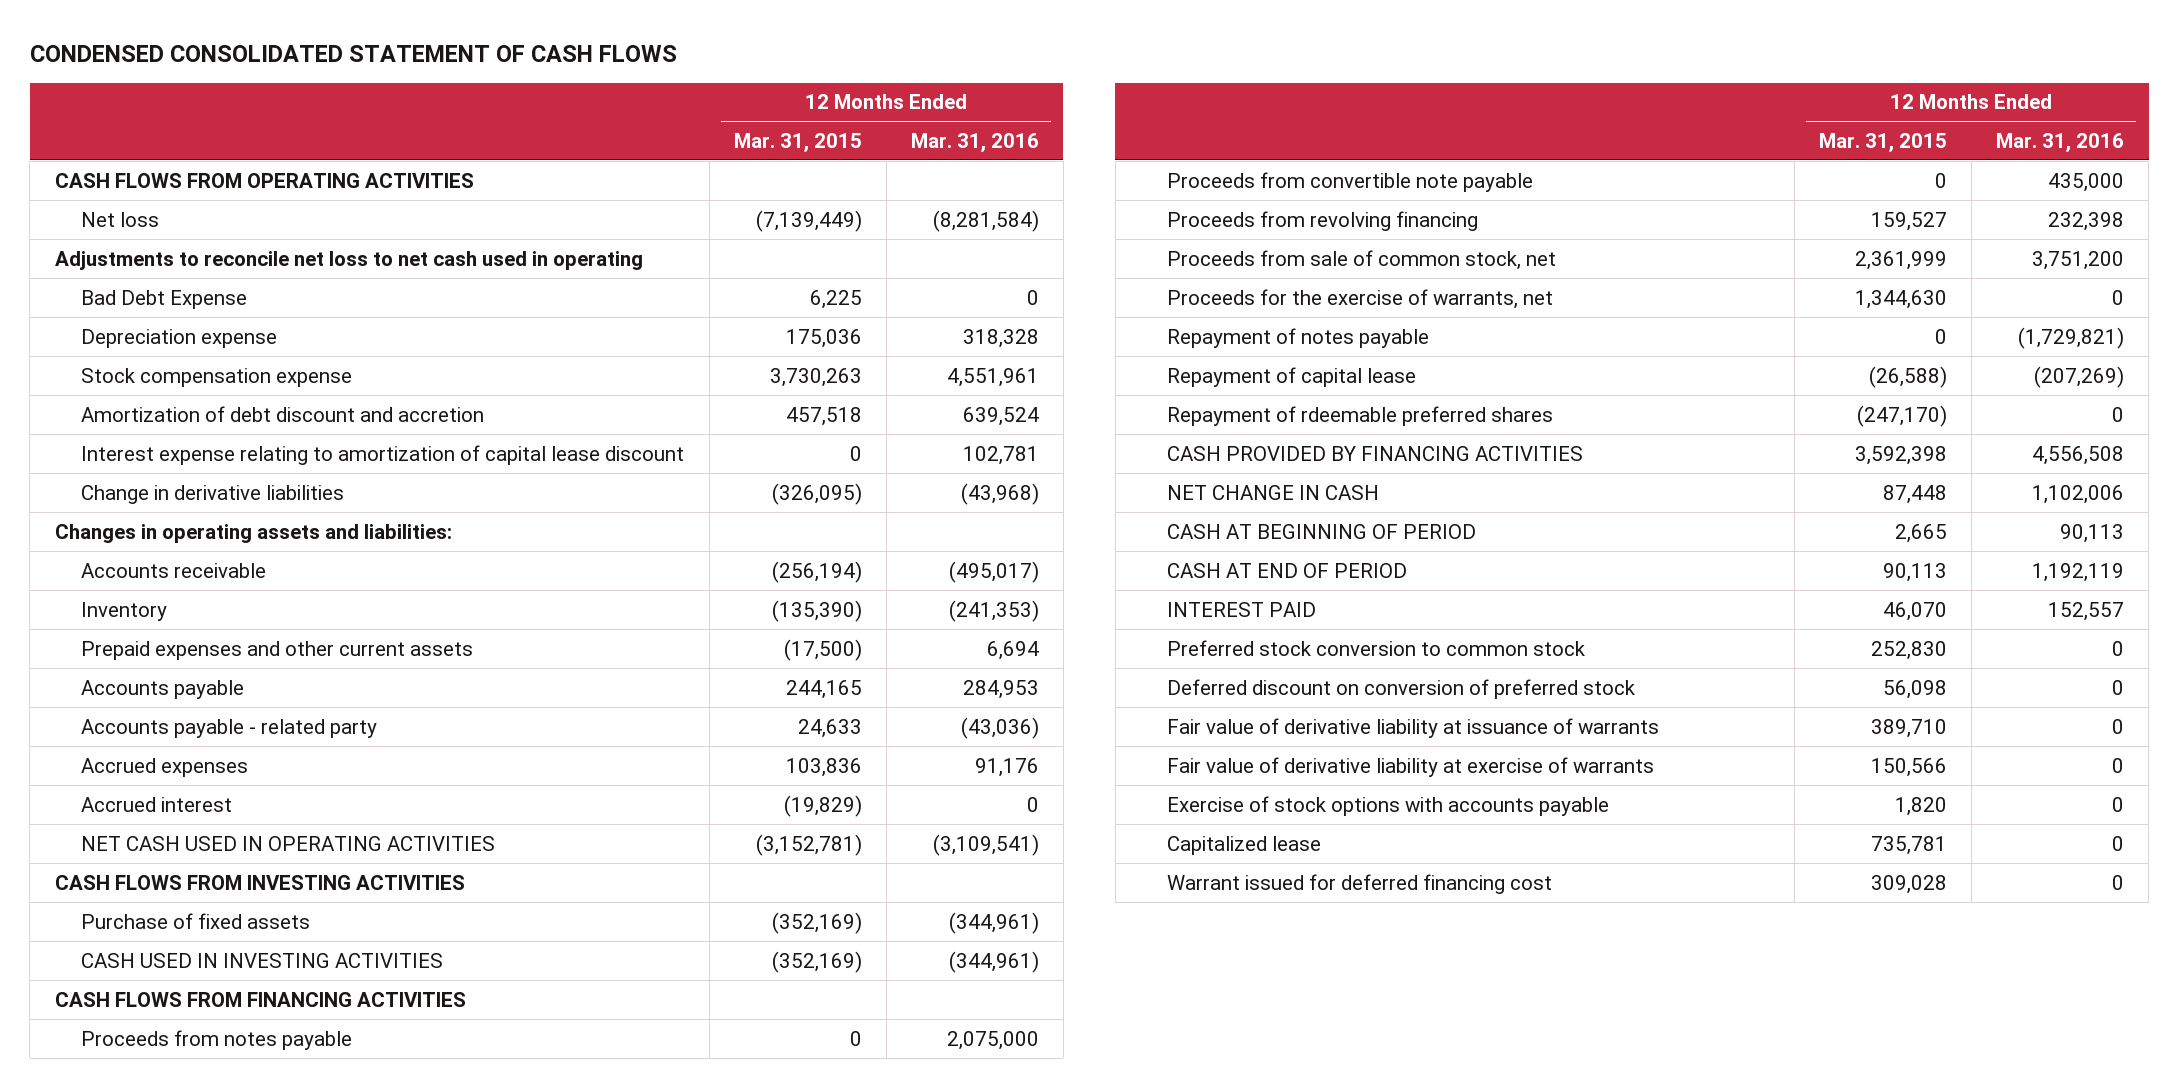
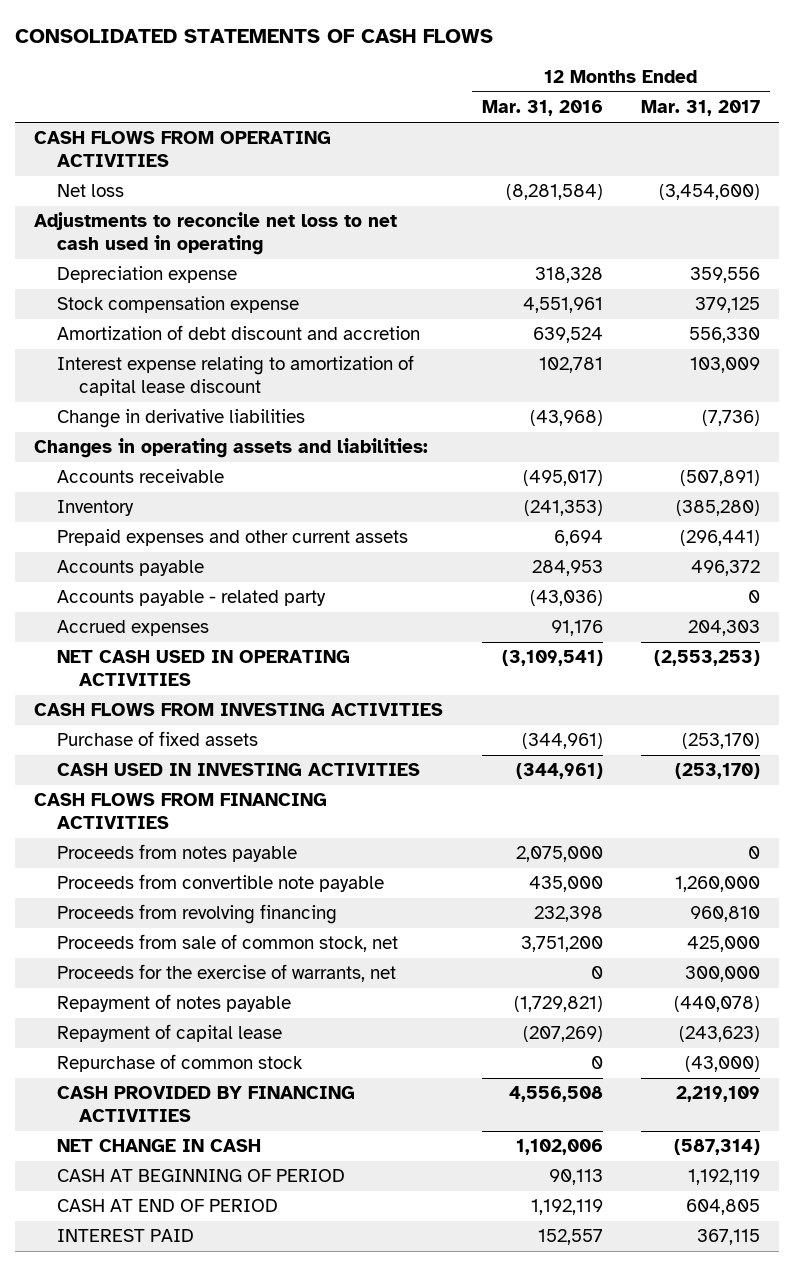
- CONDENSED CONSOLIDATED STATEMENT OF CASH FLOWS
+ CONSOLIDATED STATEMENTS OF CASH FLOWS
- | 12 Months Ended Mar. 31, 2015 | 12 Months Ended Mar. 31, 2016
+ | 12 Months Ended Mar. 31, 2016 | 12 Months Ended Mar. 31, 2017
- Bad Debt Expense | 6,225 | 0
- Accrued interest | (19,829) | 0
- Repayment of rdeemable preferred shares | (247,170) | 0
+ Repurchase of common stock | 0 | (43,000)
- Preferred stock conversion to common stock | 252,830 | 0
- Deferred discount on conversion of preferred stock | 56,098 | 0
- Fair value of derivative liability at issuance of warrants | 389,710 | 0
- Fair value of derivative liability at exercise of warrants | 150,566 | 0
- Exercise of stock options with accounts payable | 1,820 | 0
- Capitalized lease | 735,781 | 0
- Warrant issued for deferred financing cost | 309,028 | 0

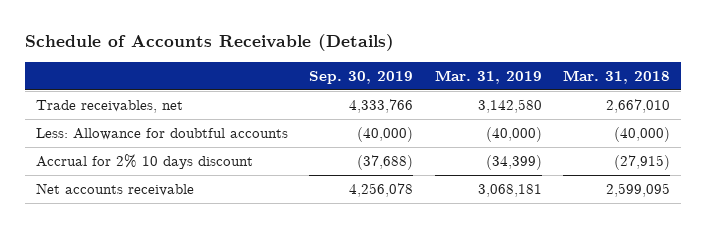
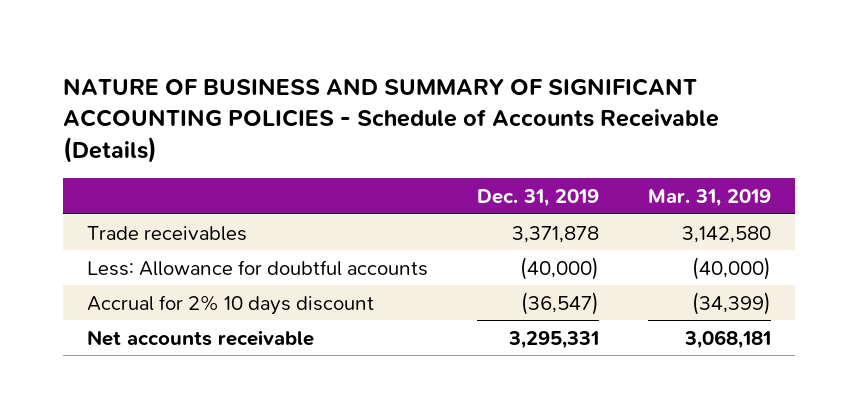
- Schedule of Accounts Receivable (Details)
+ NATURE OF BUSINESS AND SUMMARY OF SIGNIFICANT ACCOUNTING POLICIES - Schedule of Accounts Receivable (Details)
- | Sep. 30, 2019 | Mar. 31, 2019 | Mar. 31, 2018
+ | Dec. 31, 2019 | Mar. 31, 2019
- Trade receivables, net | 4,333,766 | 3,142,580 | 2,667,010
+ Trade receivables | 3,371,878 | 3,142,580

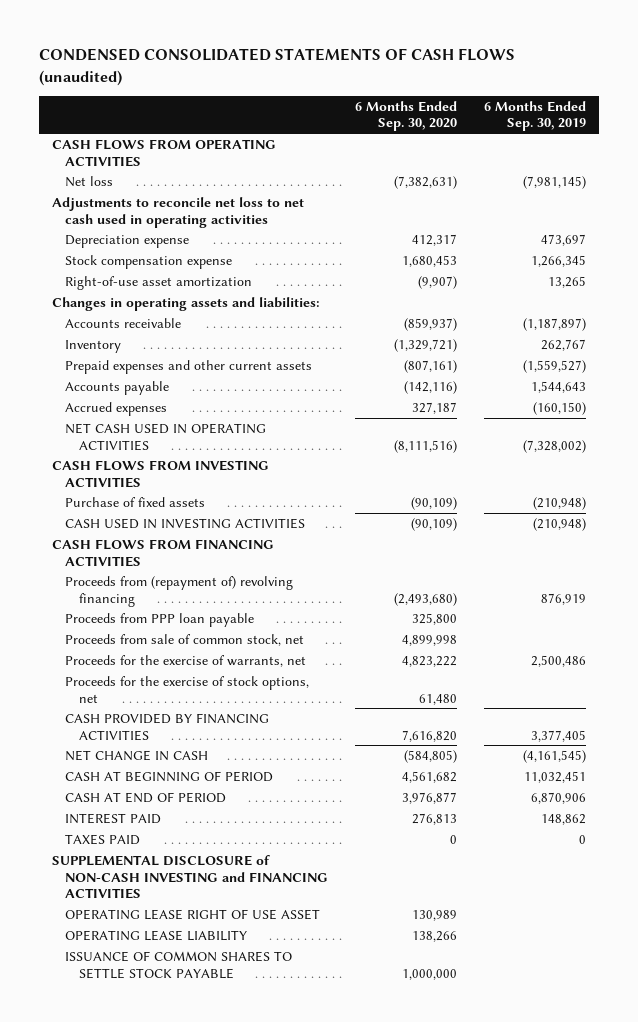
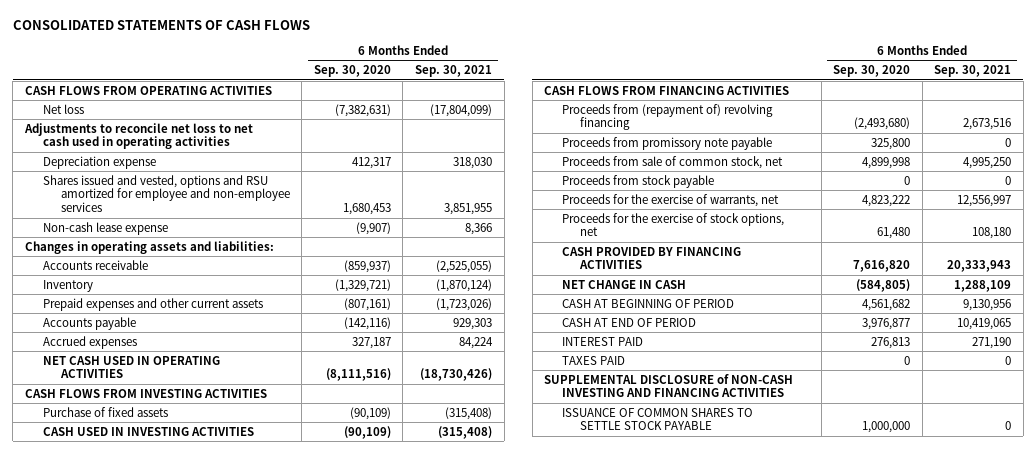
- CONDENSED CONSOLIDATED STATEMENTS OF CASH FLOWS (unaudited)
+ CONSOLIDATED STATEMENTS OF CASH FLOWS
- | 6 Months Ended Sep. 30, 2020 | 6 Months Ended Sep. 30, 2019
+ | 6 Months Ended Sep. 30, 2020 | 6 Months Ended Sep. 30, 2021
- Stock compensation expense | 1,680,453 | 1,266,345
- Right-of-use asset amortization | (9,907) | 13,265
+ Shares issued and vested, options and RSU amortized for employee and non-employee services | 1,680,453 | 3,851,955
+ Non-cash lease expense | (9,907) | 8,366
- Proceeds from PPP loan payable | 325,800 |
+ Proceeds from promissory note payable | 325,800 | 0
+ Proceeds from stock payable | 0 | 0
- SUPPLEMENTAL DISCLOSURE of NON-CASH INVESTING and FINANCING ACTIVITIES
- OPERATING LEASE RIGHT OF USE ASSET | 130,989 |
- OPERATING LEASE LIABILITY | 138,266 |
+ SUPPLEMENTAL DISCLOSURE of NON-CASH INVESTING AND FINANCING ACTIVITIES

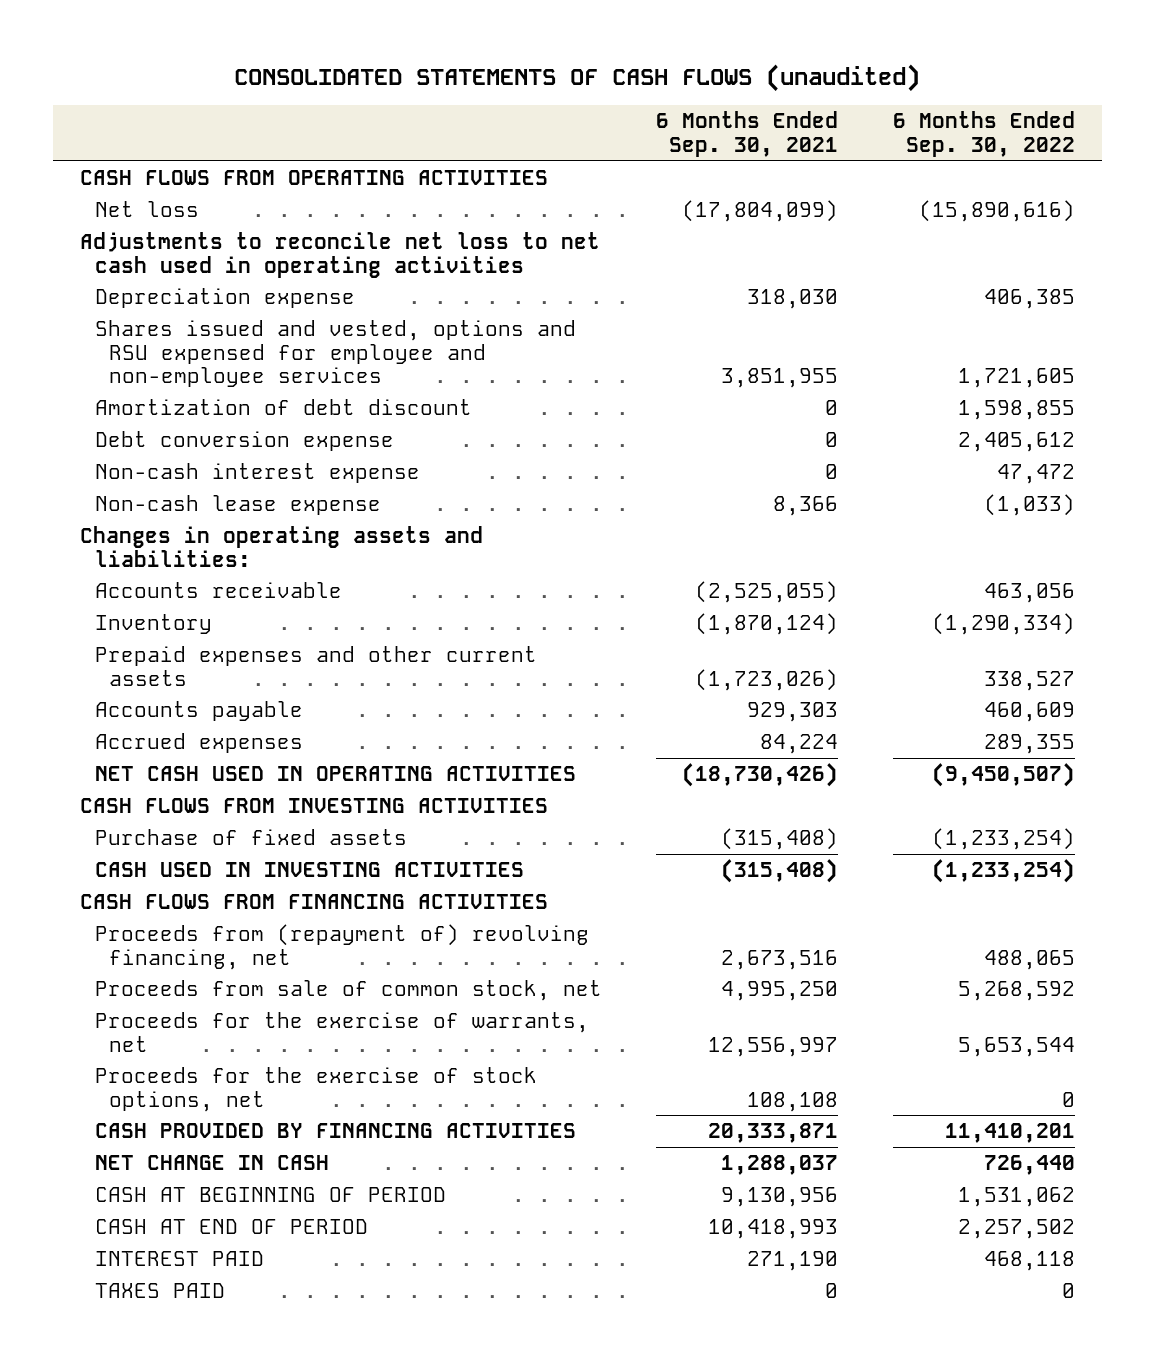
- CONSOLIDATED STATEMENTS OF CASH FLOWS
+ CONSOLIDATED STATEMENTS OF CASH FLOWS (unaudited)
- | 6 Months Ended Sep. 30, 2020 | 6 Months Ended Sep. 30, 2021
+ | 6 Months Ended Sep. 30, 2021 | 6 Months Ended Sep. 30, 2022
- Shares issued and vested, options and RSU amortized for employee and non-employee services | 1,680,453 | 3,851,955
+ Shares issued and vested, options and RSU expensed for employee and non-employee services | 3,851,955 | 1,721,605
+ Amortization of debt discount | 0 | 1,598,855
+ Debt conversion expense | 0 | 2,405,612
+ Non-cash interest expense | 0 | 47,472
- Proceeds from (repayment of) revolving financing | (2,493,680) | 2,673,516
- Proceeds from promissory note payable | 325,800 | 0
+ Proceeds from (repayment of) revolving financing, net | 2,673,516 | 488,065
- Proceeds from stock payable | 0 | 0
- Proceeds for the exercise of stock options, net | 61,480 | 108,180
- CASH PROVIDED BY FINANCING ACTIVITIES | 7,616,820 | 20,333,943
- NET CHANGE IN CASH | (584,805) | 1,288,109
+ Proceeds for the exercise of stock options, net | 108,108 | 0
+ CASH PROVIDED BY FINANCING ACTIVITIES | 20,333,871 | 11,410,201
+ NET CHANGE IN CASH | 1,288,037 | 726,440
- CASH AT END OF PERIOD | 3,976,877 | 10,419,065
+ CASH AT END OF PERIOD | 10,418,993 | 2,257,502
- SUPPLEMENTAL DISCLOSURE of NON-CASH INVESTING AND FINANCING ACTIVITIES
- ISSUANCE OF COMMON SHARES TO SETTLE STOCK PAYABLE | 1,000,000 | 0

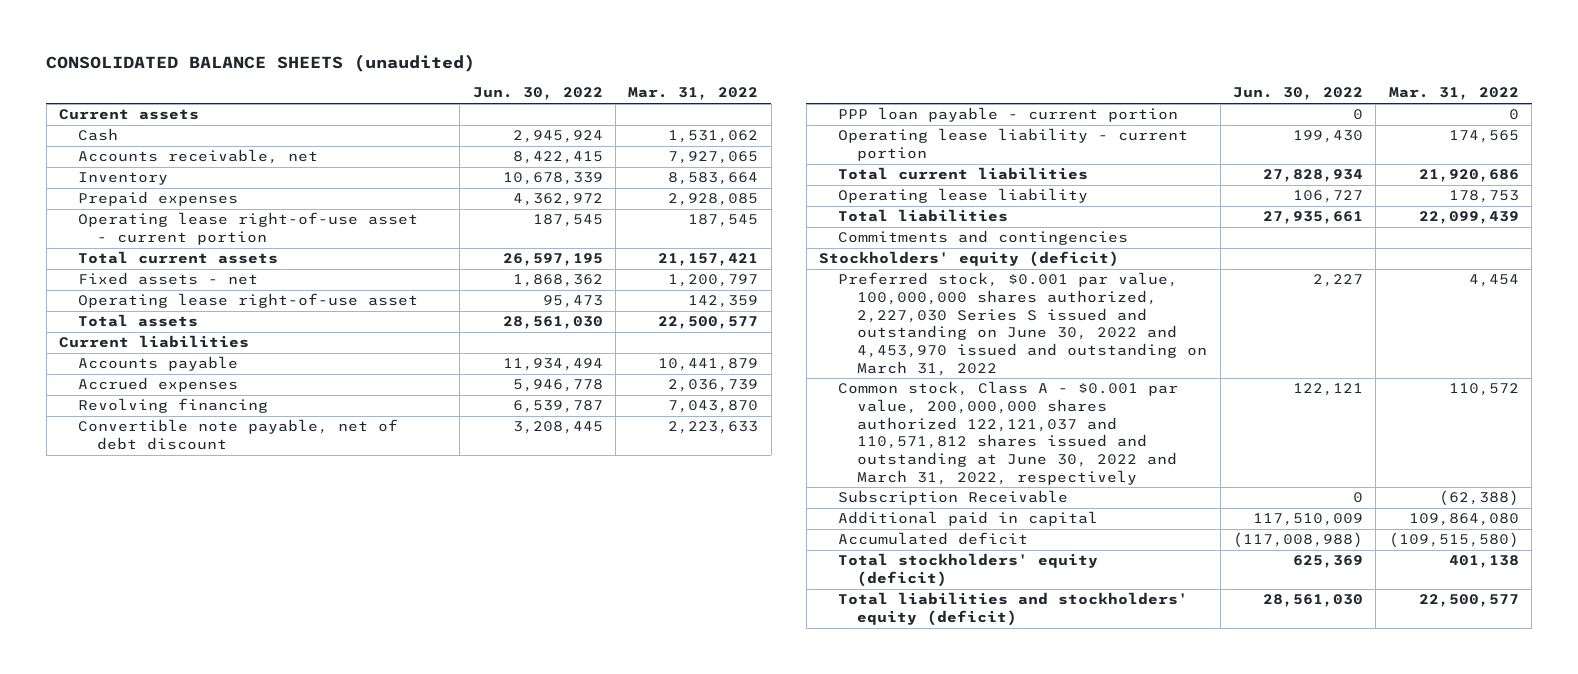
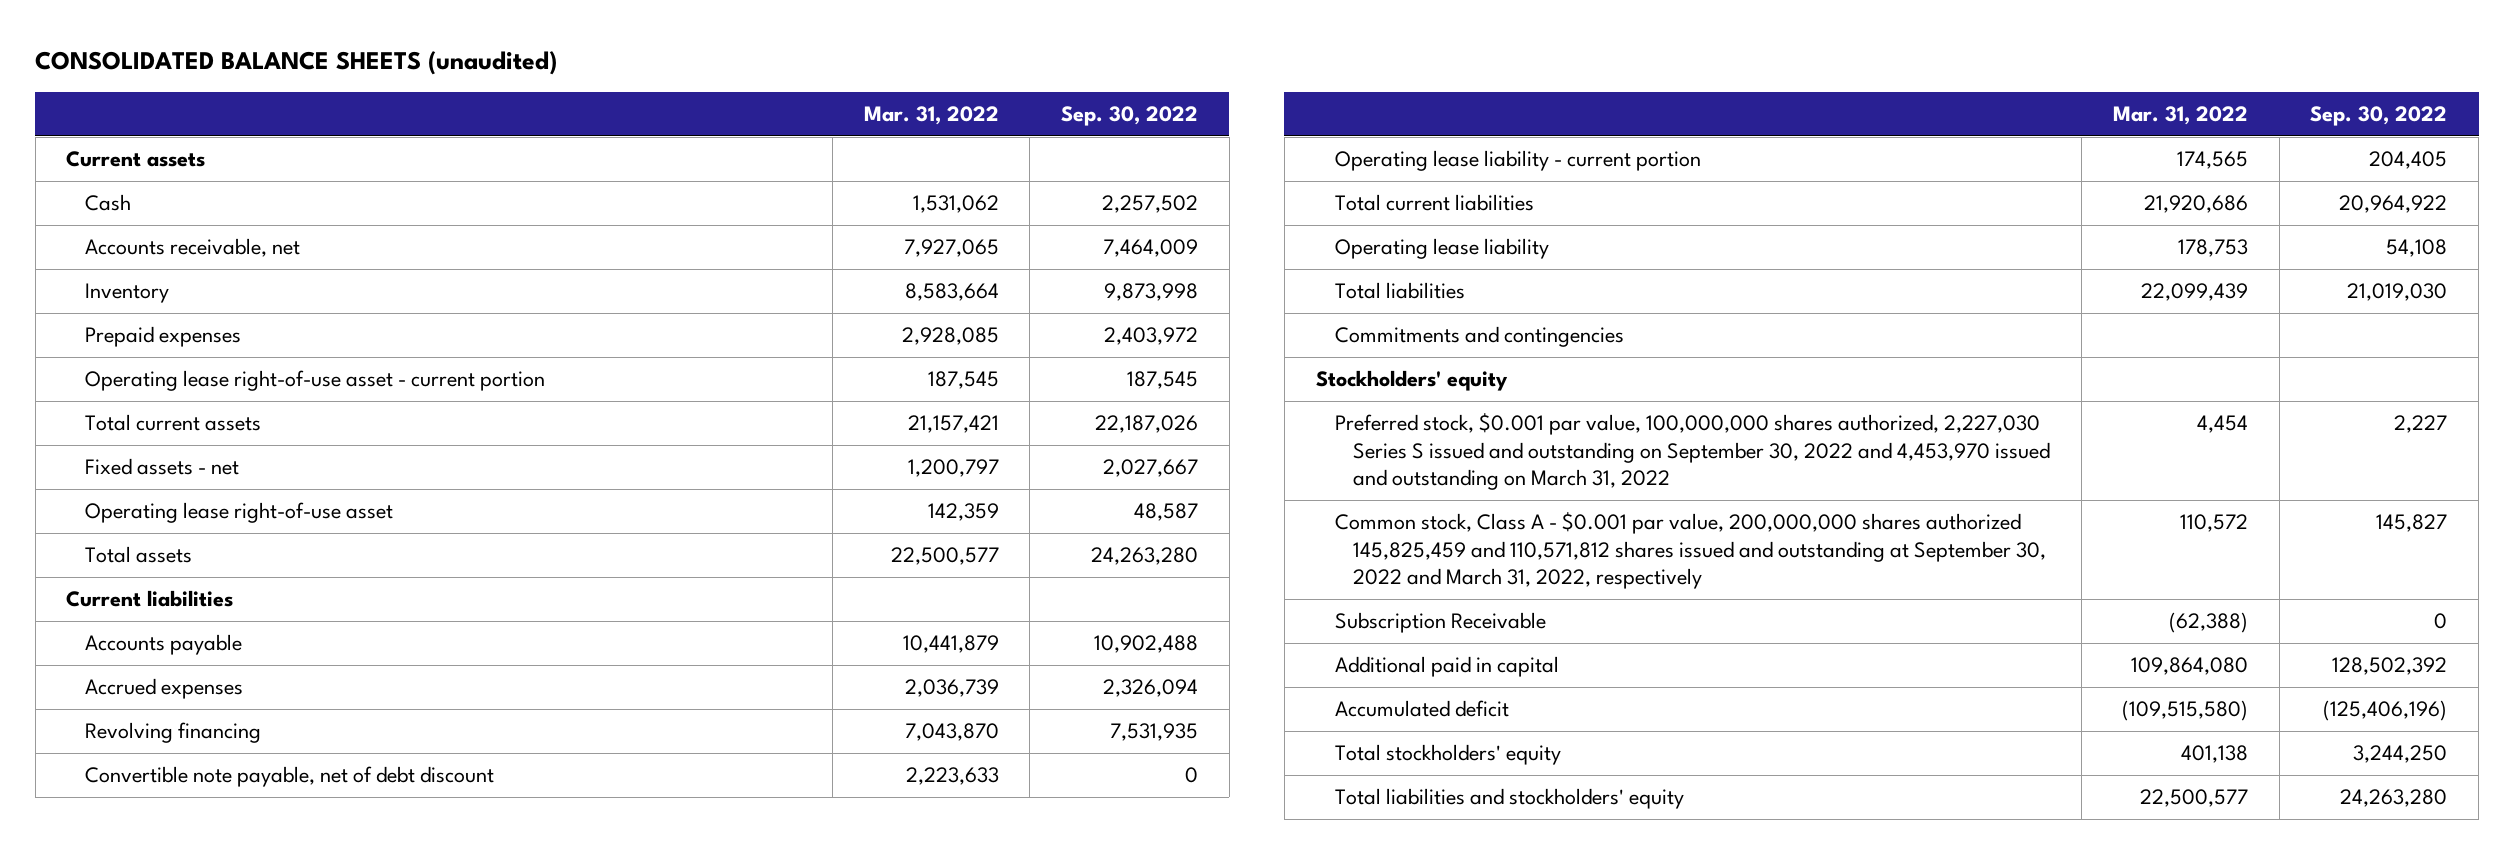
- | Jun. 30, 2022 | Mar. 31, 2022
+ | Mar. 31, 2022 | Sep. 30, 2022
- PPP loan payable - current portion | 0 | 0
- Stockholders' equity (deficit)
- Preferred stock, $0.001 par value, 100,000,000 shares authorized, 2,227,030 Series S issued and outstanding on June 30, 2022 and 4,453,970 issued and outstanding on March 31, 2022 | 2,227 | 4,454
- Common stock, Class A - $0.001 par value, 200,000,000 shares authorized 122,121,037 and 110,571,812 shares issued and outstanding at June 30, 2022 and March 31, 2022, respectively | 122,121 | 110,572
+ Stockholders' equity
+ Preferred stock, $0.001 par value, 100,000,000 shares authorized, 2,227,030 Series S issued and outstanding on September 30, 2022 and 4,453,970 issued and outstanding on March 31, 2022 | 4,454 | 2,227
+ Common stock, Class A - $0.001 par value, 200,000,000 shares authorized 145,825,459 and 110,571,812 shares issued and outstanding at September 30, 2022 and March 31, 2022, respectively | 110,572 | 145,827
- Total stockholders' equity (deficit) | 625,369 | 401,138
- Total liabilities and stockholders' equity (deficit) | 28,561,030 | 22,500,577
+ Total stockholders' equity | 401,138 | 3,244,250
+ Total liabilities and stockholders' equity | 22,500,577 | 24,263,280

